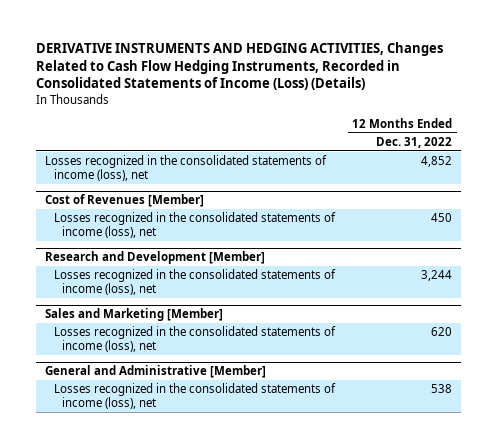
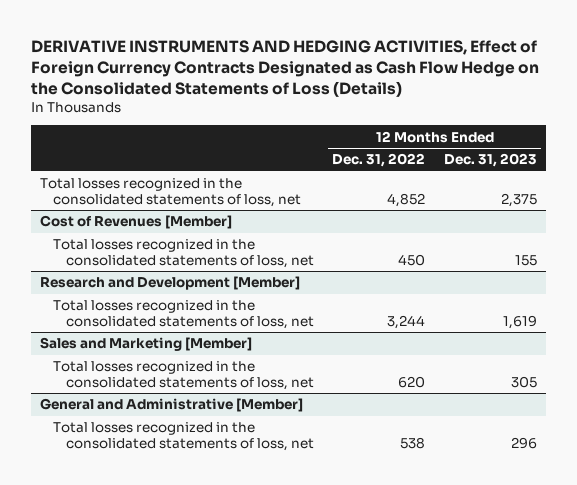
- DERIVATIVE INSTRUMENTS AND HEDGING ACTIVITIES, Changes Related to Cash Flow Hedging Instruments, Recorded in Consolidated Statements of Income (Loss) (Details)
+ DERIVATIVE INSTRUMENTS AND HEDGING ACTIVITIES, Effect of Foreign Currency Contracts Designated as Cash Flow Hedge on the Consolidated Statements of Loss (Details)
- | 12 Months Ended Dec. 31, 2022
+ | 12 Months Ended Dec. 31, 2022 | 12 Months Ended Dec. 31, 2023
- Losses recognized in the consolidated statements of income (loss), net | 4,852
+ Total losses recognized in the consolidated statements of loss, net | 4,852 | 2,375
@ Cost of Revenues [Member]
- Losses recognized in the consolidated statements of income (loss), net | 450
+ Total losses recognized in the consolidated statements of loss, net | 450 | 155
@ Research and Development [Member]
- Losses recognized in the consolidated statements of income (loss), net | 3,244
+ Total losses recognized in the consolidated statements of loss, net | 3,244 | 1,619
@ Sales and Marketing [Member]
- Losses recognized in the consolidated statements of income (loss), net | 620
+ Total losses recognized in the consolidated statements of loss, net | 620 | 305
@ General and Administrative [Member]
- Losses recognized in the consolidated statements of income (loss), net | 538
+ Total losses recognized in the consolidated statements of loss, net | 538 | 296

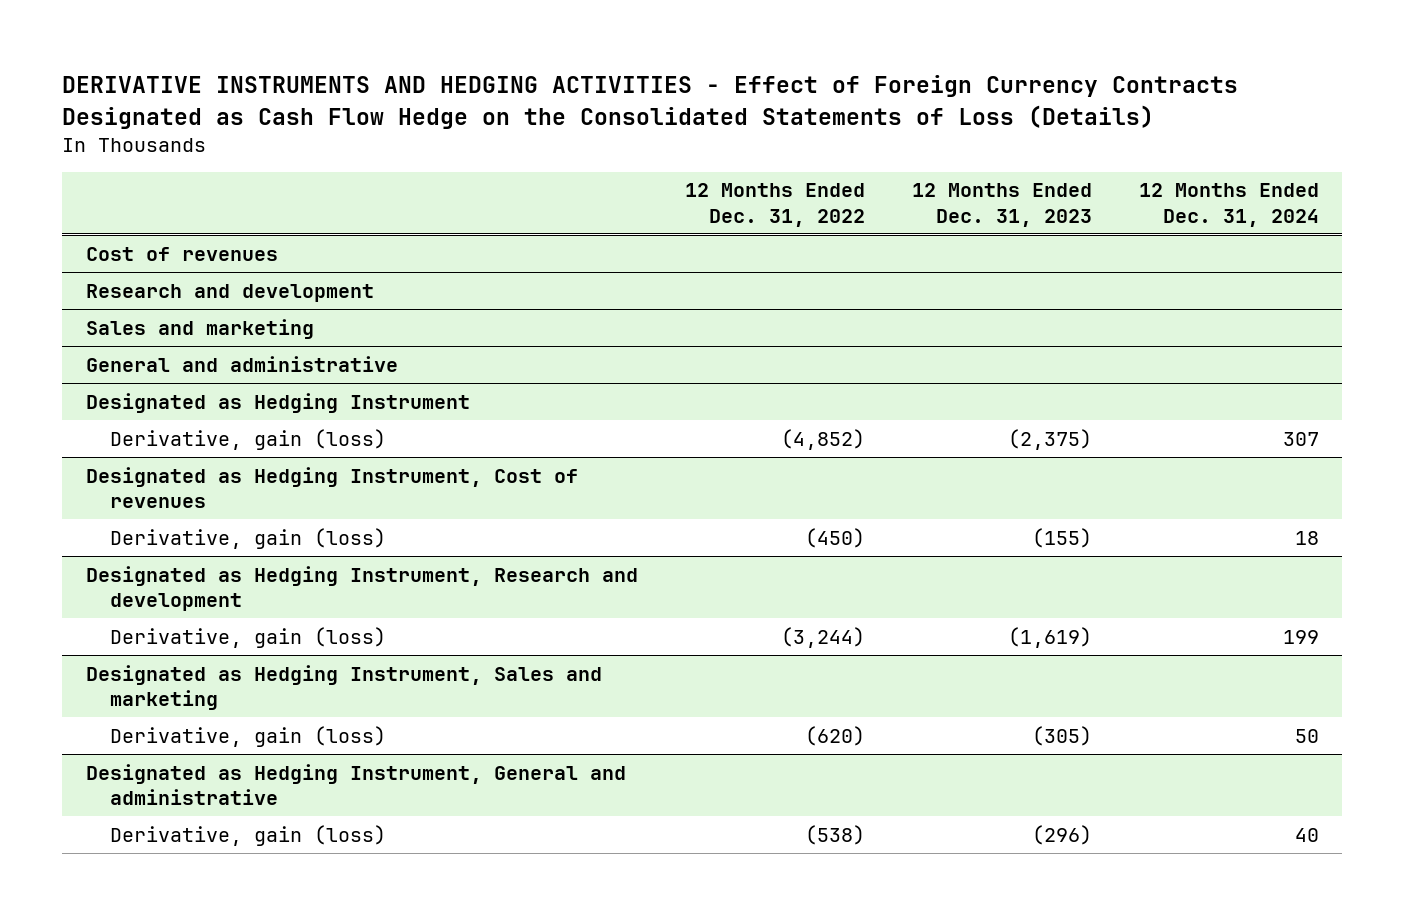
- DERIVATIVE INSTRUMENTS AND HEDGING ACTIVITIES, Effect of Foreign Currency Contracts Designated as Cash Flow Hedge on the Consolidated Statements of Loss (Details)
+ DERIVATIVE INSTRUMENTS AND HEDGING ACTIVITIES - Effect of Foreign Currency Contracts Designated as Cash Flow Hedge on the Consolidated Statements of Loss (Details)
- | 12 Months Ended Dec. 31, 2022 | 12 Months Ended Dec. 31, 2023
+ | 12 Months Ended Dec. 31, 2022 | 12 Months Ended Dec. 31, 2023 | 12 Months Ended Dec. 31, 2024
- Total losses recognized in the consolidated statements of loss, net | 4,852 | 2,375
- Cost of Revenues [Member]
- Total losses recognized in the consolidated statements of loss, net | 450 | 155
- Research and Development [Member]
- Total losses recognized in the consolidated statements of loss, net | 3,244 | 1,619
- Sales and Marketing [Member]
- Total losses recognized in the consolidated statements of loss, net | 620 | 305
- General and Administrative [Member]
- Total losses recognized in the consolidated statements of loss, net | 538 | 296
+ Cost of revenues
+ Research and development
+ Sales and marketing
+ General and administrative
+ Designated as Hedging Instrument
+ Derivative, gain (loss) | (4,852) | (2,375) | 307
+ Designated as Hedging Instrument, Cost of revenues
+ Derivative, gain (loss) | (450) | (155) | 18
+ Designated as Hedging Instrument, Research and development
+ Derivative, gain (loss) | (3,244) | (1,619) | 199
+ Designated as Hedging Instrument, Sales and marketing
+ Derivative, gain (loss) | (620) | (305) | 50
+ Designated as Hedging Instrument, General and administrative
+ Derivative, gain (loss) | (538) | (296) | 40

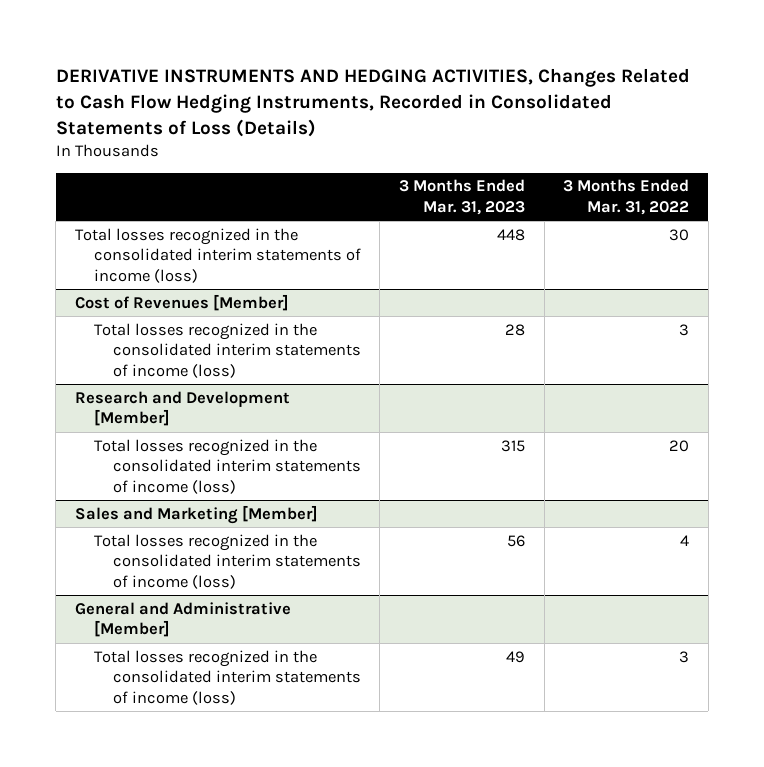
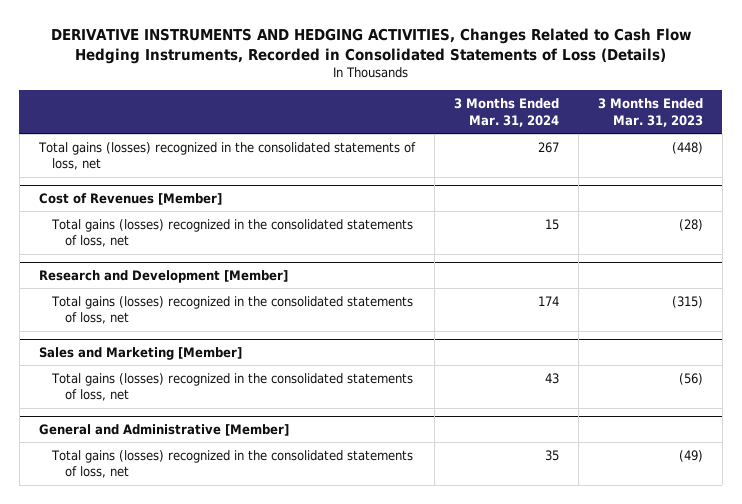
- | 3 Months Ended Mar. 31, 2023 | 3 Months Ended Mar. 31, 2022
+ | 3 Months Ended Mar. 31, 2024 | 3 Months Ended Mar. 31, 2023
- Total losses recognized in the consolidated interim statements of income (loss) | 448 | 30
+ Total gains (losses) recognized in the consolidated statements of loss, net | 267 | (448)
@ Cost of Revenues [Member]
- Total losses recognized in the consolidated interim statements of income (loss) | 28 | 3
+ Total gains (losses) recognized in the consolidated statements of loss, net | 15 | (28)
@ Research and Development [Member]
- Total losses recognized in the consolidated interim statements of income (loss) | 315 | 20
+ Total gains (losses) recognized in the consolidated statements of loss, net | 174 | (315)
@ Sales and Marketing [Member]
- Total losses recognized in the consolidated interim statements of income (loss) | 56 | 4
+ Total gains (losses) recognized in the consolidated statements of loss, net | 43 | (56)
@ General and Administrative [Member]
- Total losses recognized in the consolidated interim statements of income (loss) | 49 | 3
+ Total gains (losses) recognized in the consolidated statements of loss, net | 35 | (49)

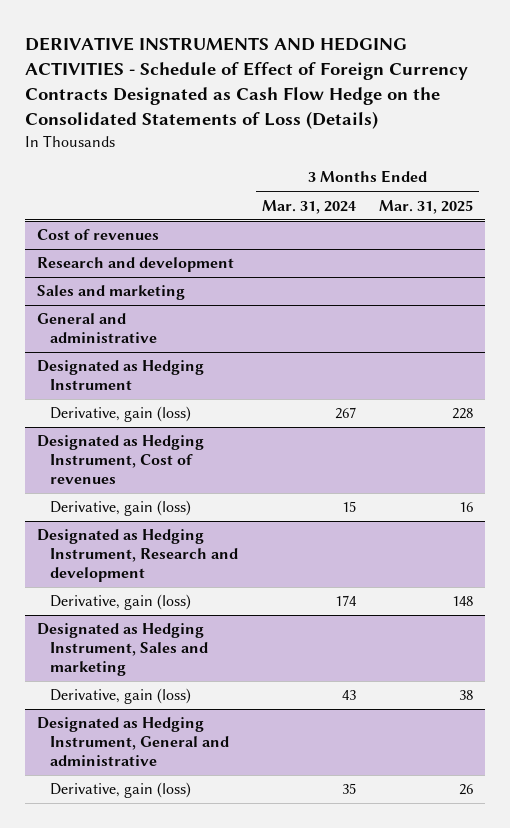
- DERIVATIVE INSTRUMENTS AND HEDGING ACTIVITIES, Changes Related to Cash Flow Hedging Instruments, Recorded in Consolidated Statements of Loss (Details)
+ DERIVATIVE INSTRUMENTS AND HEDGING ACTIVITIES - Schedule of Effect of Foreign Currency Contracts Designated as Cash Flow Hedge on the Consolidated Statements of Loss (Details)
- | 3 Months Ended Mar. 31, 2024 | 3 Months Ended Mar. 31, 2023
+ | 3 Months Ended Mar. 31, 2024 | 3 Months Ended Mar. 31, 2025
- Total gains (losses) recognized in the consolidated statements of loss, net | 267 | (448)
- Cost of Revenues [Member]
- Total gains (losses) recognized in the consolidated statements of loss, net | 15 | (28)
- Research and Development [Member]
- Total gains (losses) recognized in the consolidated statements of loss, net | 174 | (315)
- Sales and Marketing [Member]
- Total gains (losses) recognized in the consolidated statements of loss, net | 43 | (56)
- General and Administrative [Member]
- Total gains (losses) recognized in the consolidated statements of loss, net | 35 | (49)
+ Cost of revenues
+ Research and development
+ Sales and marketing
+ General and administrative
+ Designated as Hedging Instrument
+ Derivative, gain (loss) | 267 | 228
+ Designated as Hedging Instrument, Cost of revenues
+ Derivative, gain (loss) | 15 | 16
+ Designated as Hedging Instrument, Research and development
+ Derivative, gain (loss) | 174 | 148
+ Designated as Hedging Instrument, Sales and marketing
+ Derivative, gain (loss) | 43 | 38
+ Designated as Hedging Instrument, General and administrative
+ Derivative, gain (loss) | 35 | 26

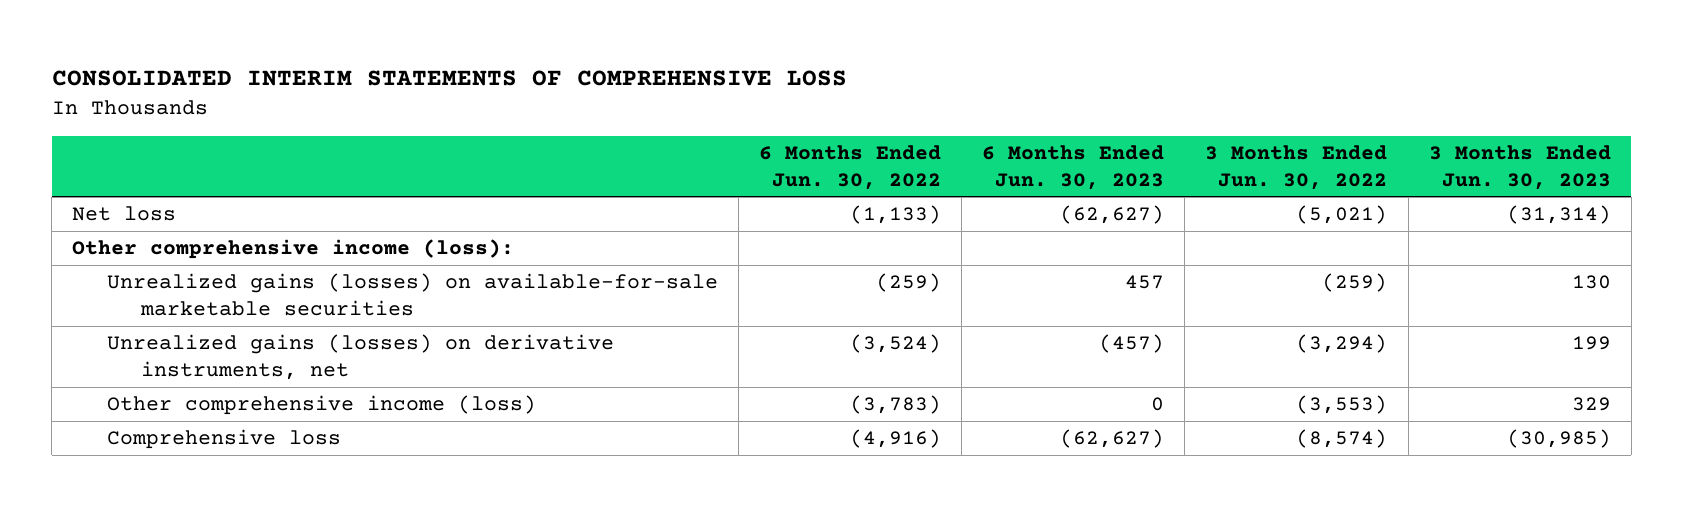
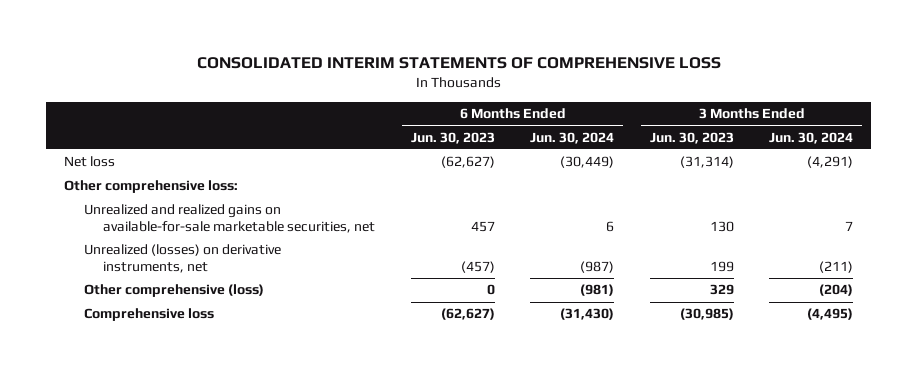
- | 6 Months Ended Jun. 30, 2022 | 6 Months Ended Jun. 30, 2023 | 3 Months Ended Jun. 30, 2022 | 3 Months Ended Jun. 30, 2023
+ | 6 Months Ended Jun. 30, 2023 | 6 Months Ended Jun. 30, 2024 | 3 Months Ended Jun. 30, 2023 | 3 Months Ended Jun. 30, 2024
- Other comprehensive income (loss):
- Unrealized gains (losses) on available-for-sale marketable securities | (259) | 457 | (259) | 130
- Unrealized gains (losses) on derivative instruments, net | (3,524) | (457) | (3,294) | 199
- Other comprehensive income (loss) | (3,783) | 0 | (3,553) | 329
+ Other comprehensive loss:
+ Unrealized and realized gains on available-for-sale marketable securities, net | 457 | 6 | 130 | 7
+ Unrealized (losses) on derivative instruments, net | (457) | (987) | 199 | (211)
+ Other comprehensive (loss) | 0 | (981) | 329 | (204)

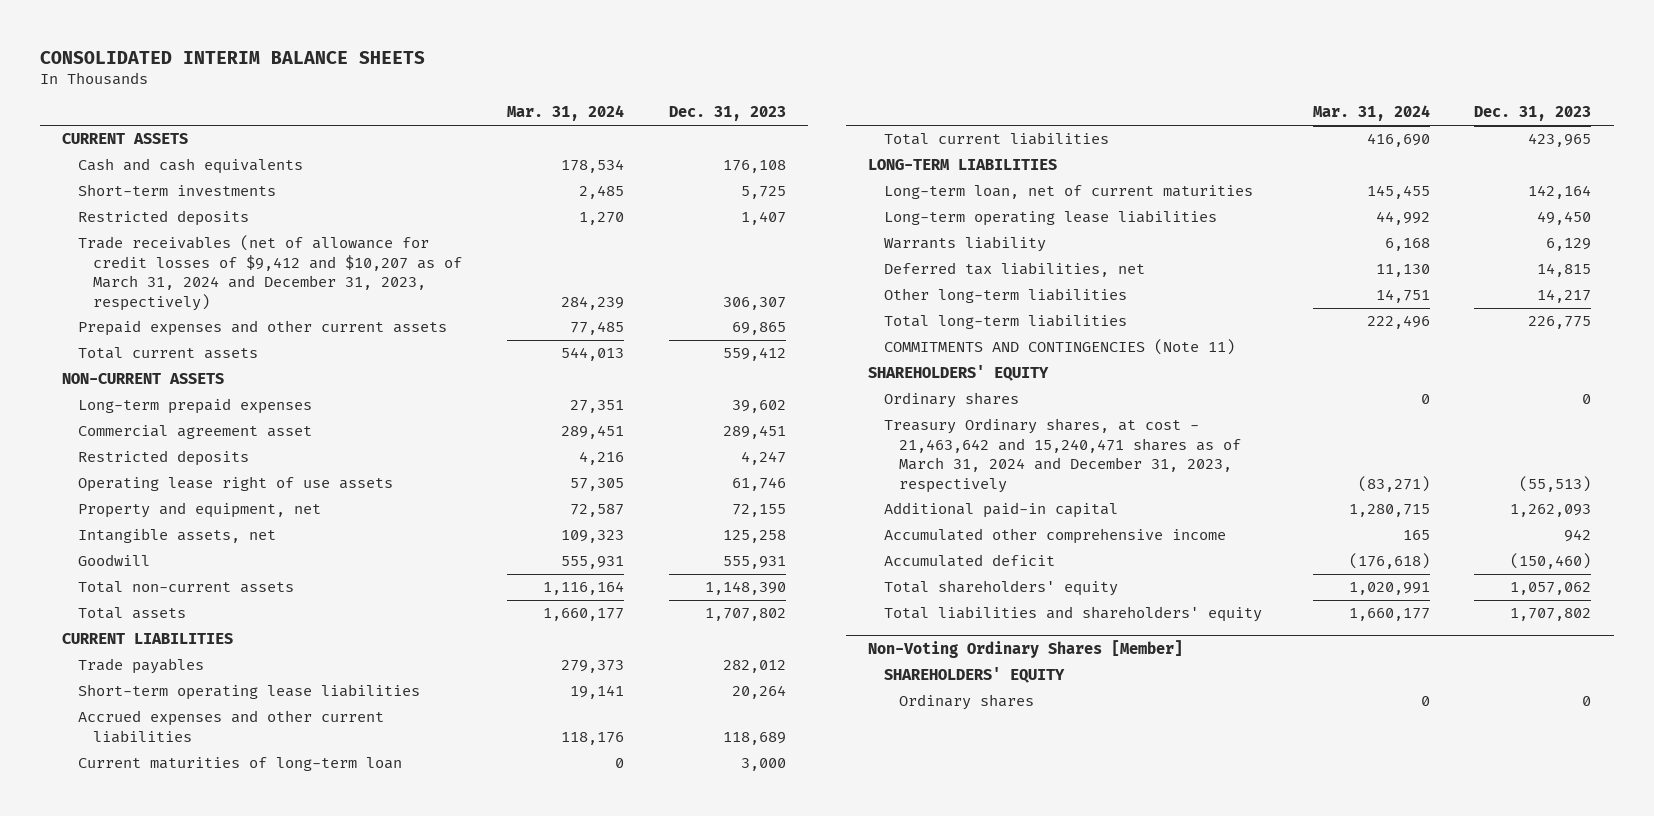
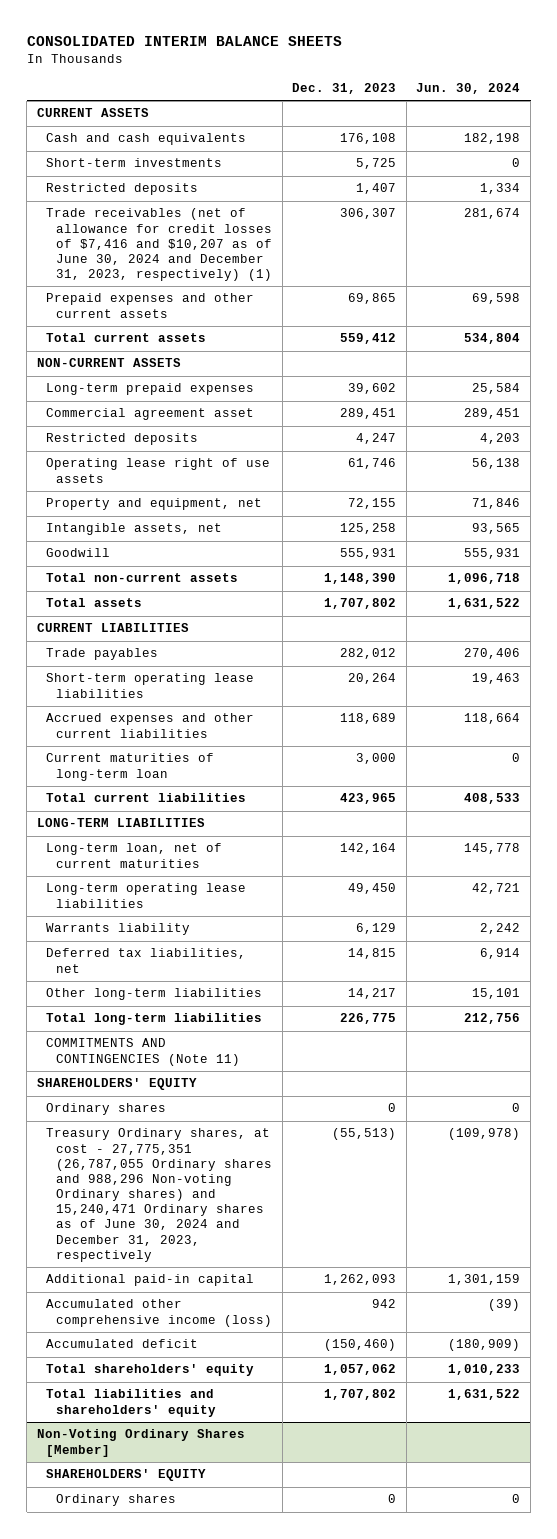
- | Mar. 31, 2024 | Dec. 31, 2023
+ | Dec. 31, 2023 | Jun. 30, 2024
- Trade receivables (net of allowance for credit losses of $9,412 and $10,207 as of March 31, 2024 and December 31, 2023, respectively) | 284,239 | 306,307
+ Trade receivables (net of allowance for credit losses of $7,416 and $10,207 as of June 30, 2024 and December 31, 2023, respectively) (1) | 306,307 | 281,674
- Treasury Ordinary shares, at cost - 21,463,642 and 15,240,471 shares as of March 31, 2024 and December 31, 2023, respectively | (83,271) | (55,513)
+ Treasury Ordinary shares, at cost - 27,775,351 (26,787,055 Ordinary shares and 988,296 Non-voting Ordinary shares) and 15,240,471 Ordinary shares as of June 30, 2024 and December 31, 2023, respectively | (55,513) | (109,978)
- Accumulated other comprehensive income | 165 | 942
+ Accumulated other comprehensive income (loss) | 942 | (39)

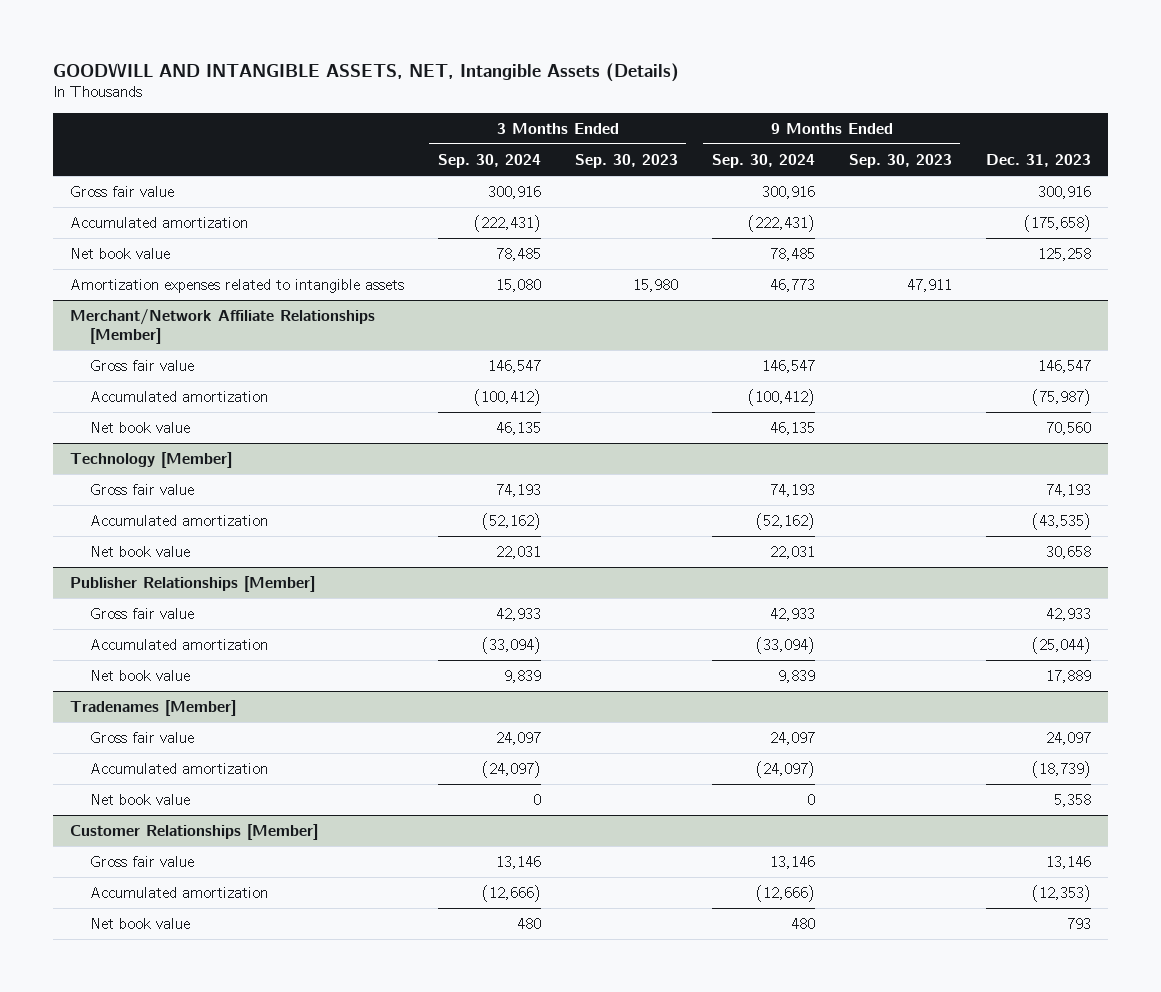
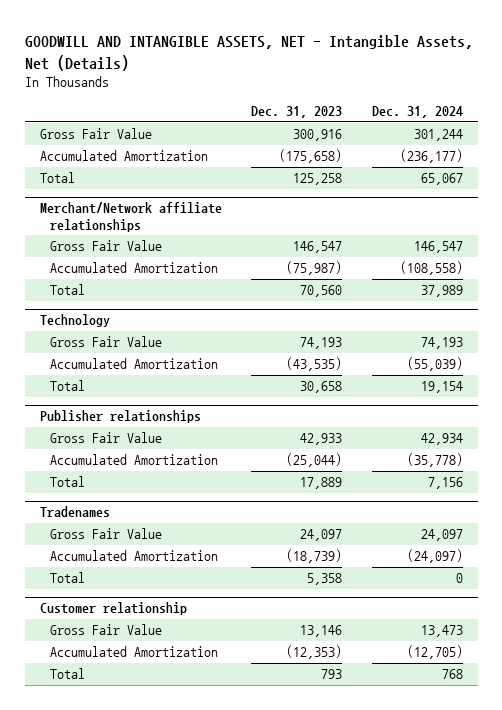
- GOODWILL AND INTANGIBLE ASSETS, NET, Intangible Assets (Details)
+ GOODWILL AND INTANGIBLE ASSETS, NET - Intangible Assets, Net (Details)
- | 3 Months Ended Sep. 30, 2024 | 3 Months Ended Sep. 30, 2023 | 9 Months Ended Sep. 30, 2024 | 9 Months Ended Sep. 30, 2023 | Dec. 31, 2023
+ | Dec. 31, 2023 | Dec. 31, 2024
- Gross fair value | 300,916 | | 300,916 | | 300,916
- Accumulated amortization | (222,431) | | (222,431) | | (175,658)
- Net book value | 78,485 | | 78,485 | | 125,258
- Amortization expenses related to intangible assets | 15,080 | 15,980 | 46,773 | 47,911 |
- Merchant/Network Affiliate Relationships [Member]
- Gross fair value | 146,547 | | 146,547 | | 146,547
- Accumulated amortization | (100,412) | | (100,412) | | (75,987)
- Net book value | 46,135 | | 46,135 | | 70,560
- Technology [Member]
- Gross fair value | 74,193 | | 74,193 | | 74,193
- Accumulated amortization | (52,162) | | (52,162) | | (43,535)
- Net book value | 22,031 | | 22,031 | | 30,658
- Publisher Relationships [Member]
- Gross fair value | 42,933 | | 42,933 | | 42,933
- Accumulated amortization | (33,094) | | (33,094) | | (25,044)
- Net book value | 9,839 | | 9,839 | | 17,889
- Tradenames [Member]
- Gross fair value | 24,097 | | 24,097 | | 24,097
- Accumulated amortization | (24,097) | | (24,097) | | (18,739)
- Net book value | 0 | | 0 | | 5,358
- Customer Relationships [Member]
- Gross fair value | 13,146 | | 13,146 | | 13,146
- Accumulated amortization | (12,666) | | (12,666) | | (12,353)
- Net book value | 480 | | 480 | | 793
+ Gross Fair Value | 300,916 | 301,244
+ Accumulated Amortization | (175,658) | (236,177)
+ Total | 125,258 | 65,067
+ Merchant/Network affiliate relationships
+ Gross Fair Value | 146,547 | 146,547
+ Accumulated Amortization | (75,987) | (108,558)
+ Total | 70,560 | 37,989
+ Technology
+ Gross Fair Value | 74,193 | 74,193
+ Accumulated Amortization | (43,535) | (55,039)
+ Total | 30,658 | 19,154
+ Publisher relationships
+ Gross Fair Value | 42,933 | 42,934
+ Accumulated Amortization | (25,044) | (35,778)
+ Total | 17,889 | 7,156
+ Tradenames
+ Gross Fair Value | 24,097 | 24,097
+ Accumulated Amortization | (18,739) | (24,097)
+ Total | 5,358 | 0
+ Customer relationship
+ Gross Fair Value | 13,146 | 13,473
+ Accumulated Amortization | (12,353) | (12,705)
+ Total | 793 | 768

